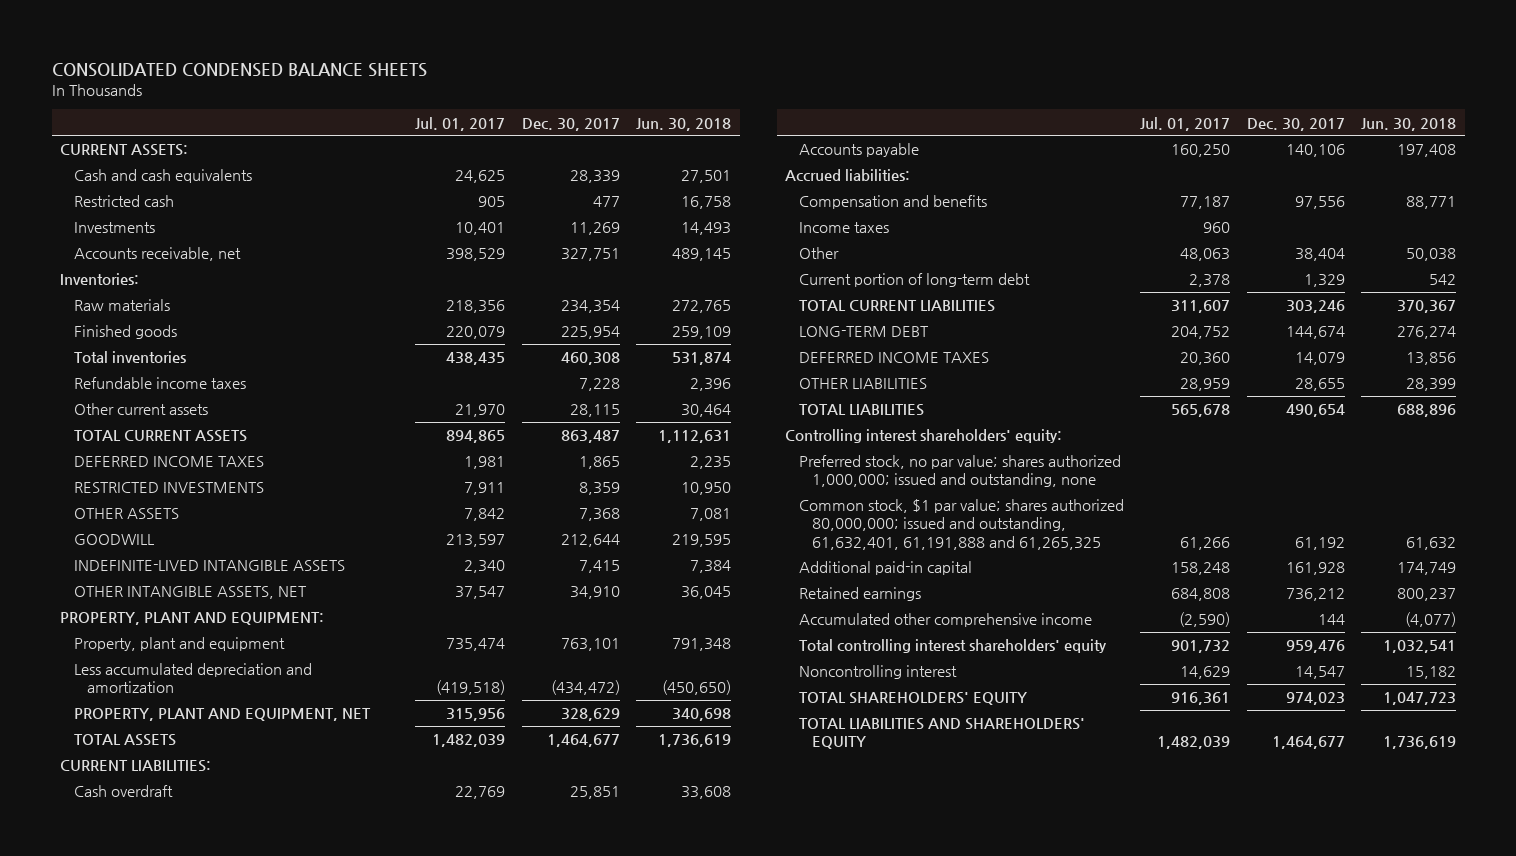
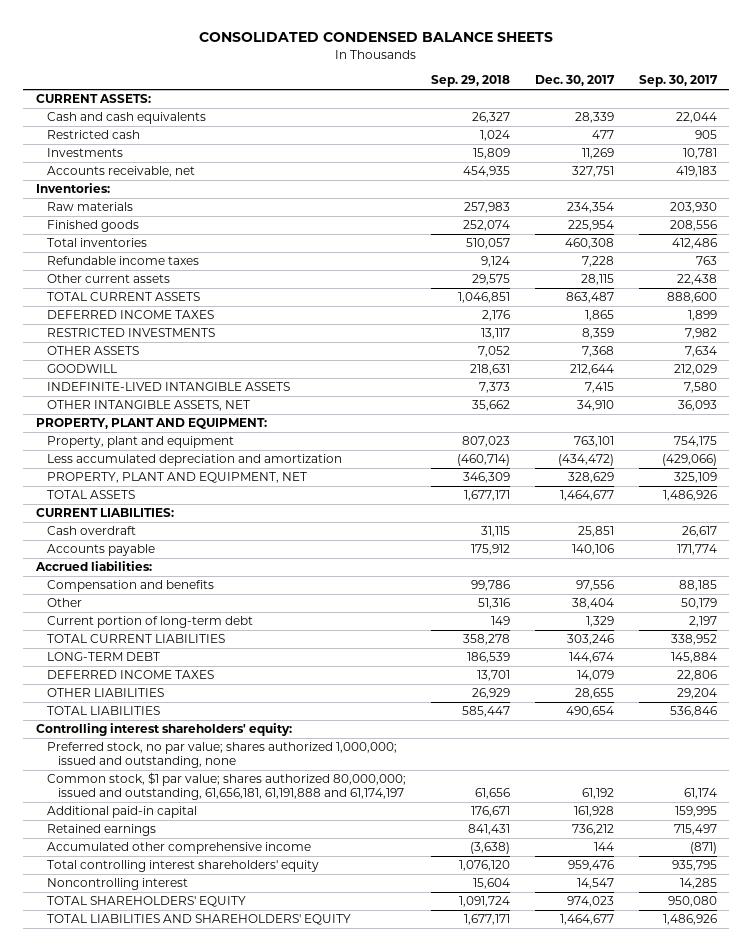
- | Jul. 01, 2017 | Dec. 30, 2017 | Jun. 30, 2018
+ | Sep. 29, 2018 | Dec. 30, 2017 | Sep. 30, 2017
- Income taxes | 960 | |
- Common stock, $1 par value; shares authorized 80,000,000; issued and outstanding, 61,632,401, 61,191,888 and 61,265,325 | 61,266 | 61,192 | 61,632
+ Common stock, $1 par value; shares authorized 80,000,000; issued and outstanding, 61,656,181, 61,191,888 and 61,174,197 | 61,656 | 61,192 | 61,174

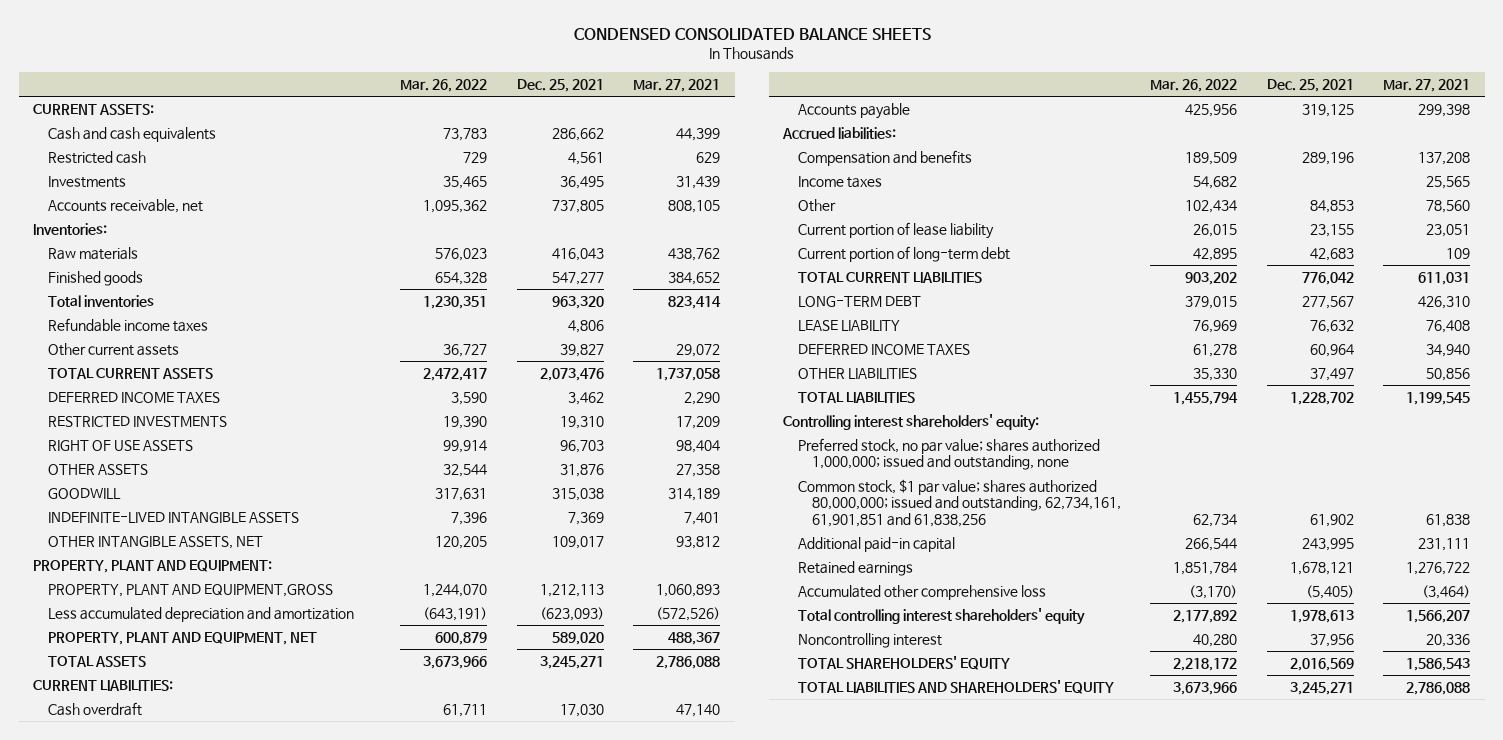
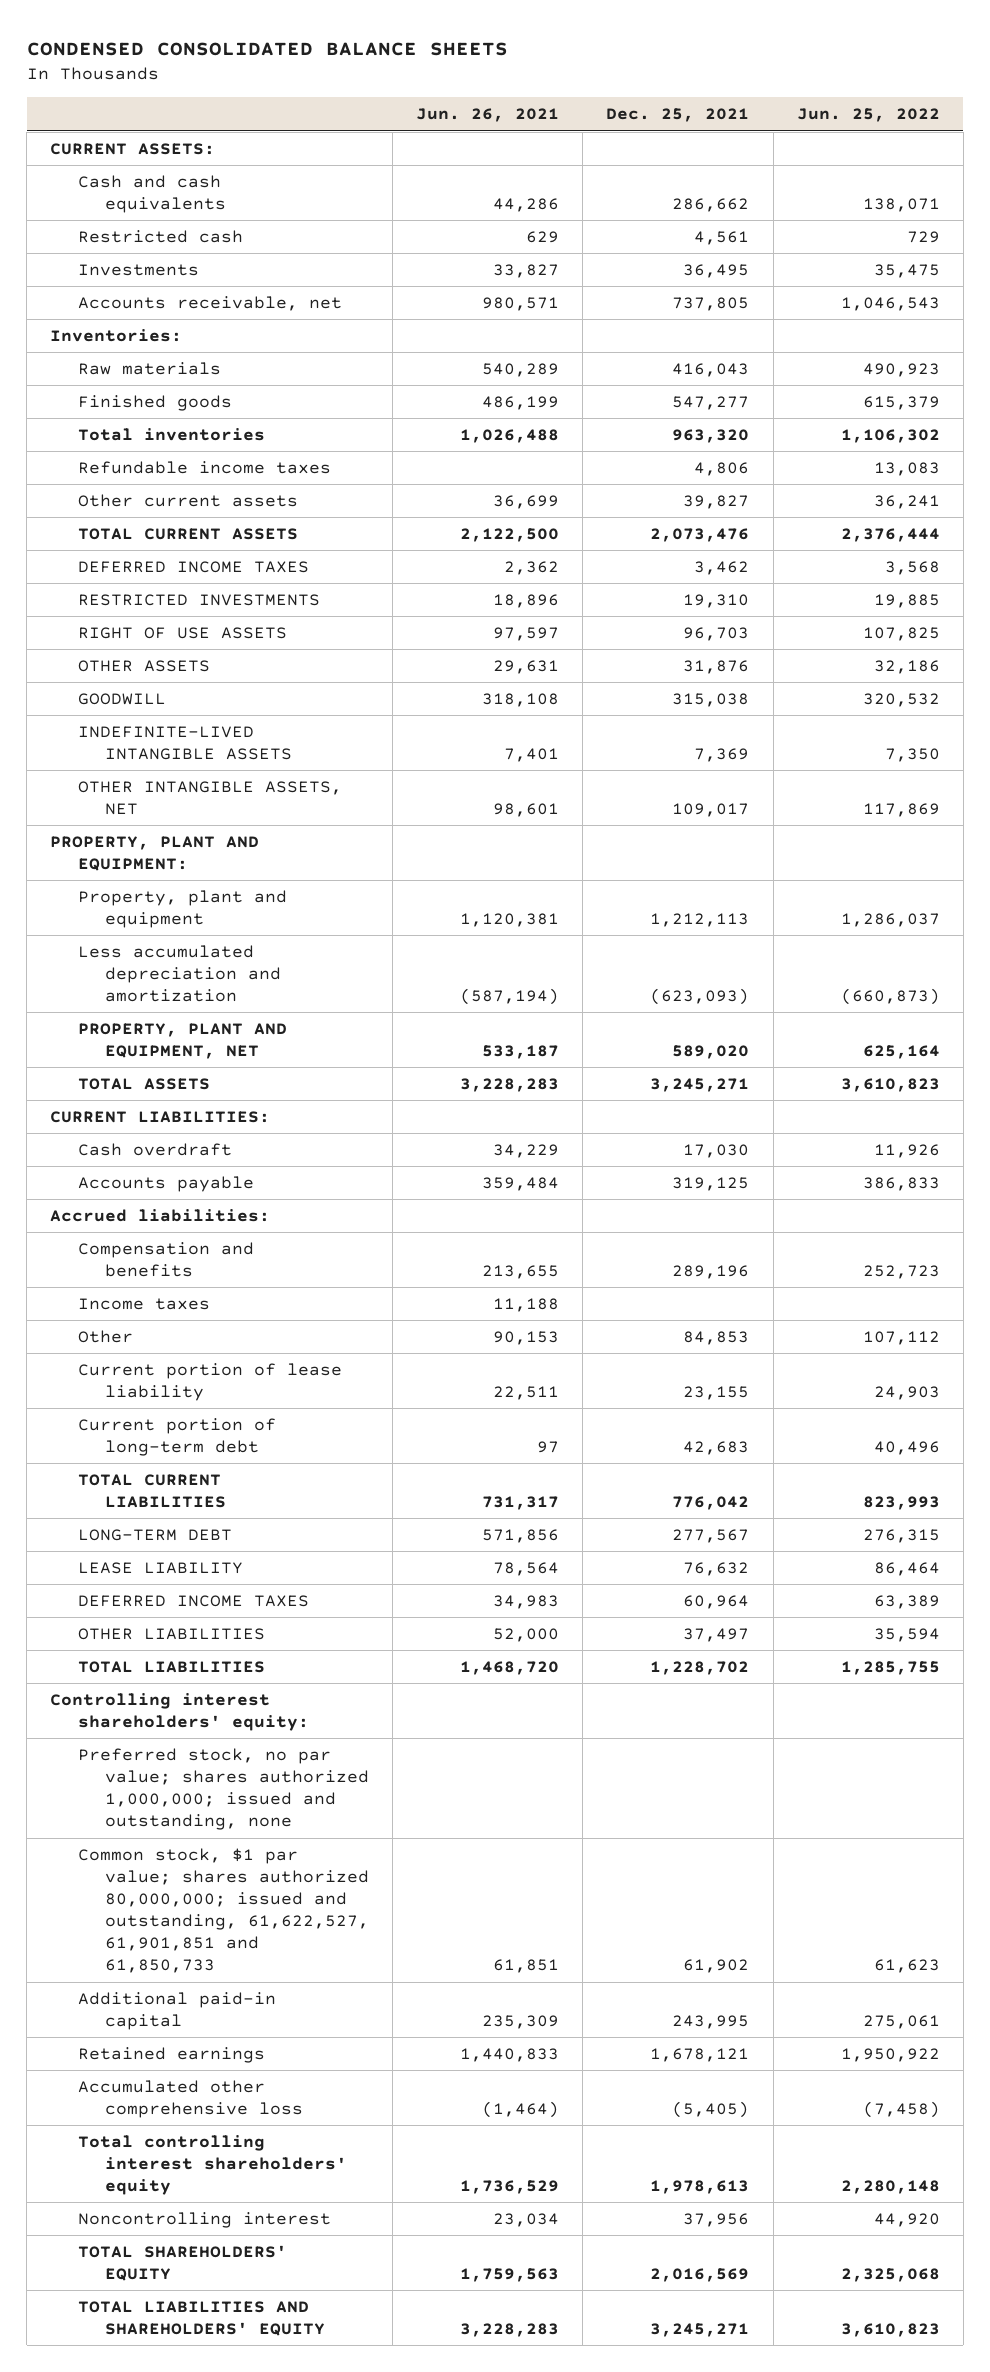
- | Mar. 26, 2022 | Dec. 25, 2021 | Mar. 27, 2021
+ | Jun. 26, 2021 | Dec. 25, 2021 | Jun. 25, 2022
- PROPERTY, PLANT AND EQUIPMENT,GROSS | 1,244,070 | 1,212,113 | 1,060,893
+ Property, plant and equipment | 1,120,381 | 1,212,113 | 1,286,037
- Common stock, $1 par value; shares authorized 80,000,000; issued and outstanding, 62,734,161, 61,901,851 and 61,838,256 | 62,734 | 61,902 | 61,838
+ Common stock, $1 par value; shares authorized 80,000,000; issued and outstanding, 61,622,527, 61,901,851 and 61,850,733 | 61,851 | 61,902 | 61,623

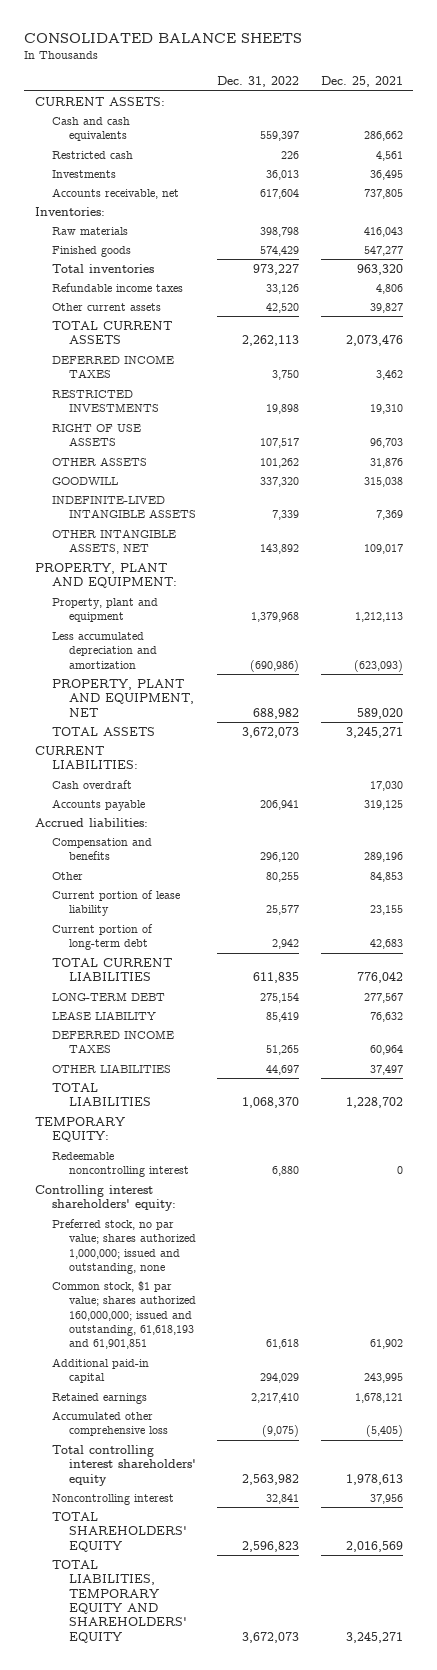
- CONDENSED CONSOLIDATED BALANCE SHEETS
+ CONSOLIDATED BALANCE SHEETS
- | Jun. 26, 2021 | Dec. 25, 2021 | Jun. 25, 2022
+ | Dec. 31, 2022 | Dec. 25, 2021
- Income taxes | 11,188 | |
+ TEMPORARY EQUITY:
+ Redeemable noncontrolling interest | 6,880 | 0
- Common stock, $1 par value; shares authorized 80,000,000; issued and outstanding, 61,622,527, 61,901,851 and 61,850,733 | 61,851 | 61,902 | 61,623
+ Common stock, $1 par value; shares authorized 160,000,000; issued and outstanding, 61,618,193 and 61,901,851 | 61,618 | 61,902
- TOTAL LIABILITIES AND SHAREHOLDERS' EQUITY | 3,228,283 | 3,245,271 | 3,610,823
+ TOTAL LIABILITIES, TEMPORARY EQUITY AND SHAREHOLDERS' EQUITY | 3,672,073 | 3,245,271

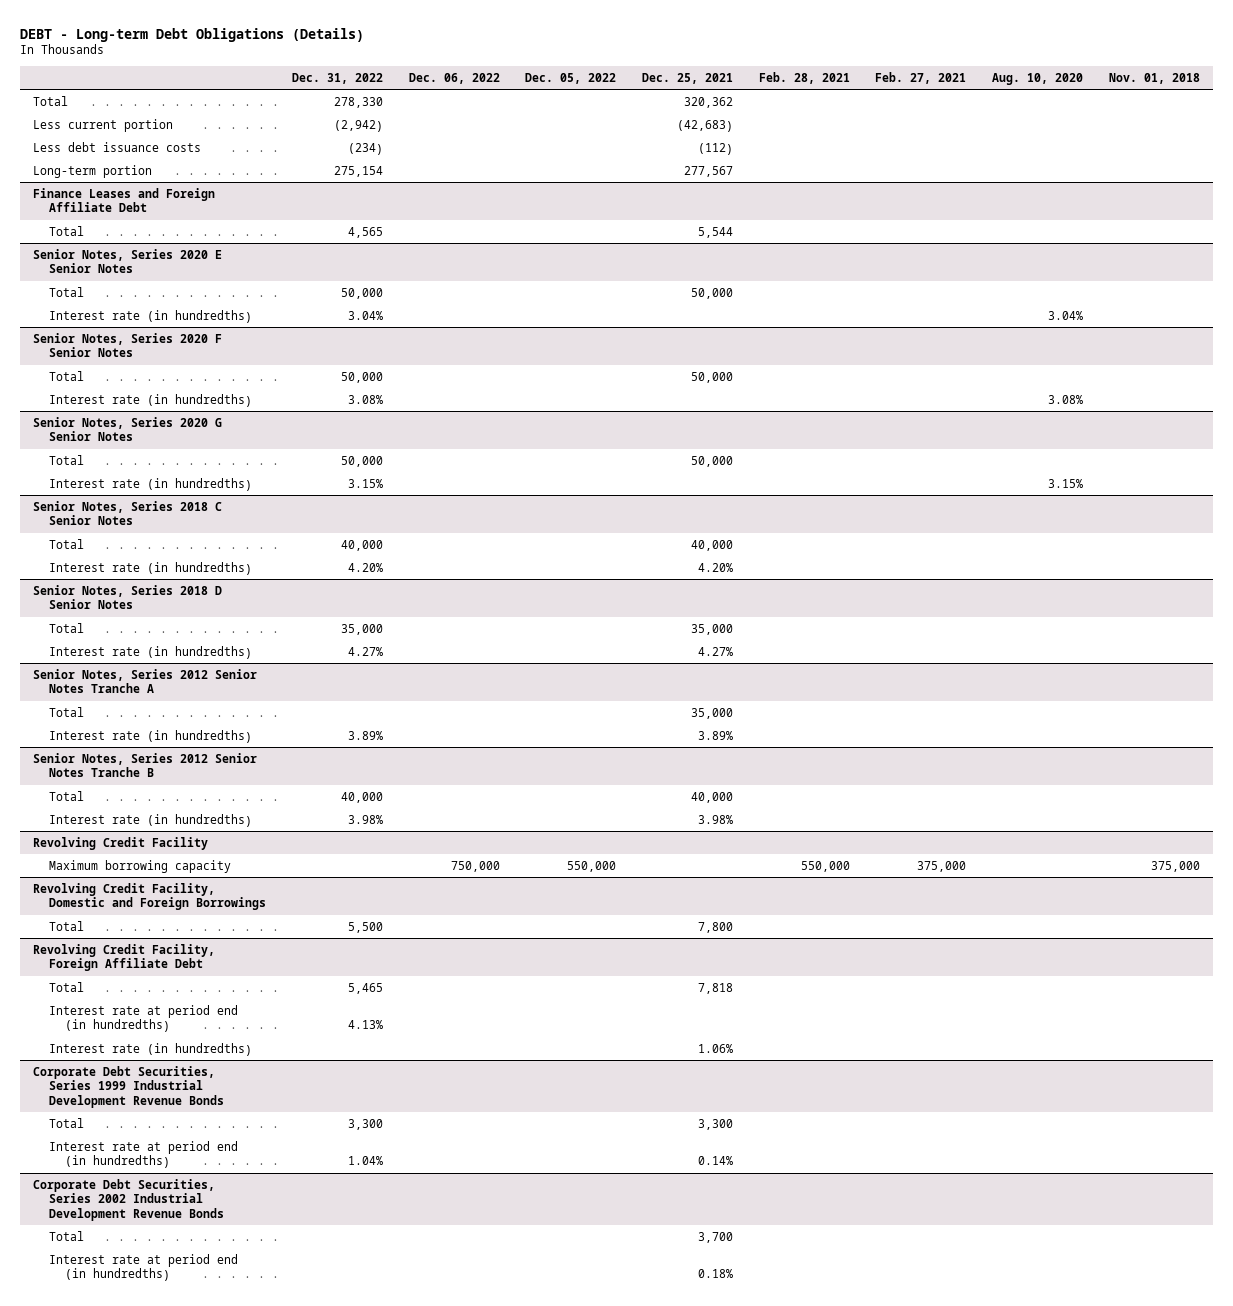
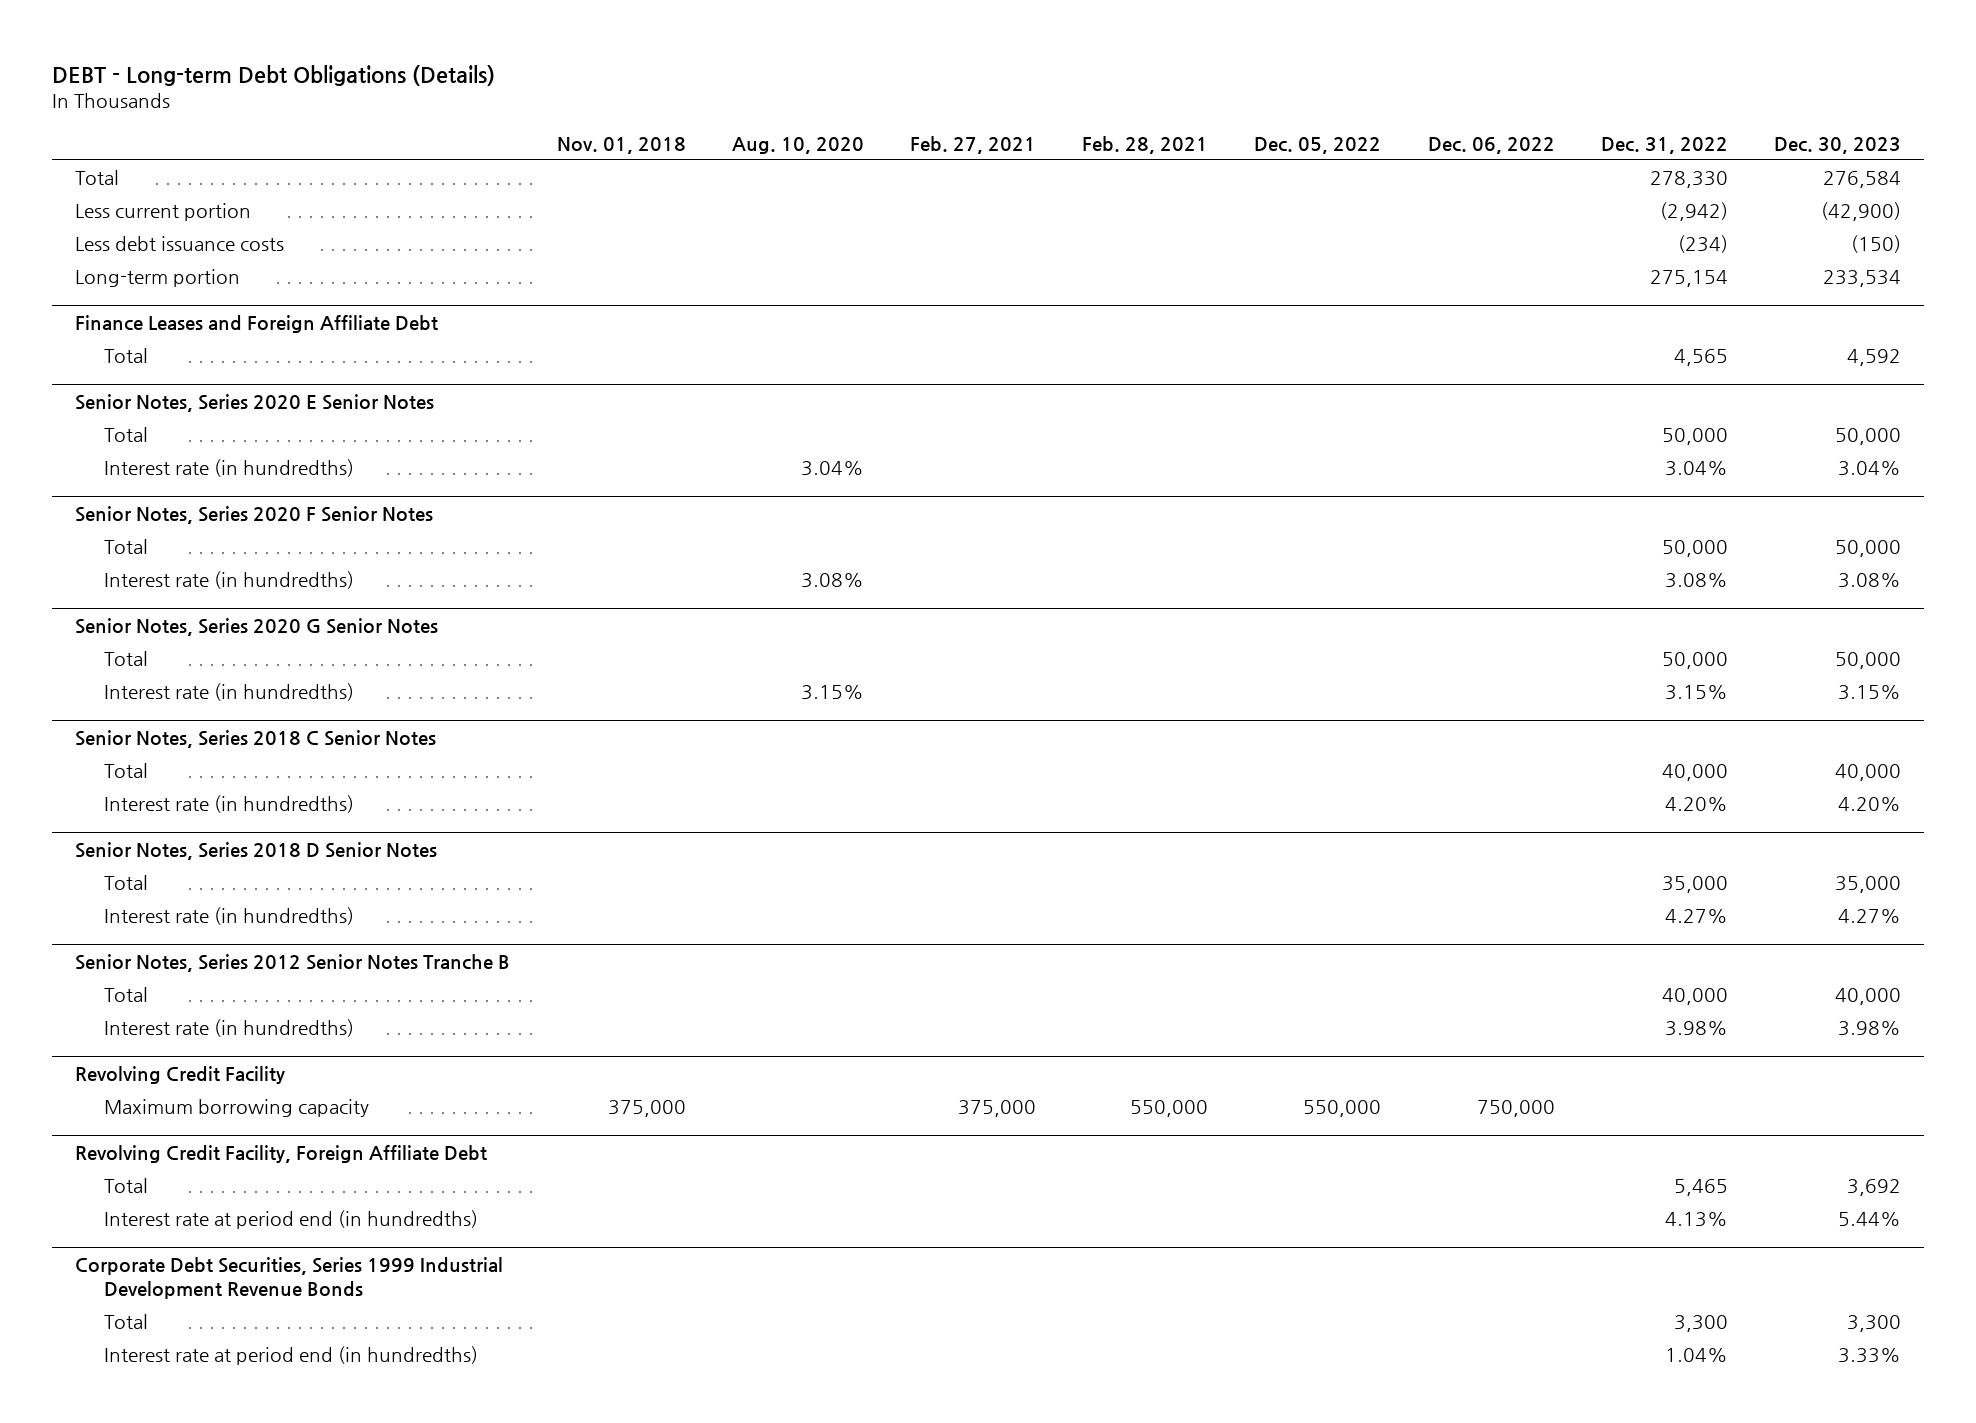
- | Dec. 31, 2022 | Dec. 06, 2022 | Dec. 05, 2022 | Dec. 25, 2021 | Feb. 28, 2021 | Feb. 27, 2021 | Aug. 10, 2020 | Nov. 01, 2018
+ | Nov. 01, 2018 | Aug. 10, 2020 | Feb. 27, 2021 | Feb. 28, 2021 | Dec. 05, 2022 | Dec. 06, 2022 | Dec. 31, 2022 | Dec. 30, 2023
- Senior Notes, Series 2012 Senior Notes Tranche A
- Total | | | | 35,000 | | | |
- Interest rate (in hundredths) | 3.89% | | | 3.89% | | | |
- Revolving Credit Facility, Domestic and Foreign Borrowings
- Total | 5,500 | | | 7,800 | | | |
@ Revolving Credit Facility, Foreign Affiliate Debt
- Interest rate (in hundredths) | | | | 1.06% | | | |
- Corporate Debt Securities, Series 2002 Industrial Development Revenue Bonds
- Total | | | | 3,700 | | | |
- Interest rate at period end (in hundredths) | | | | 0.18% | | | |

